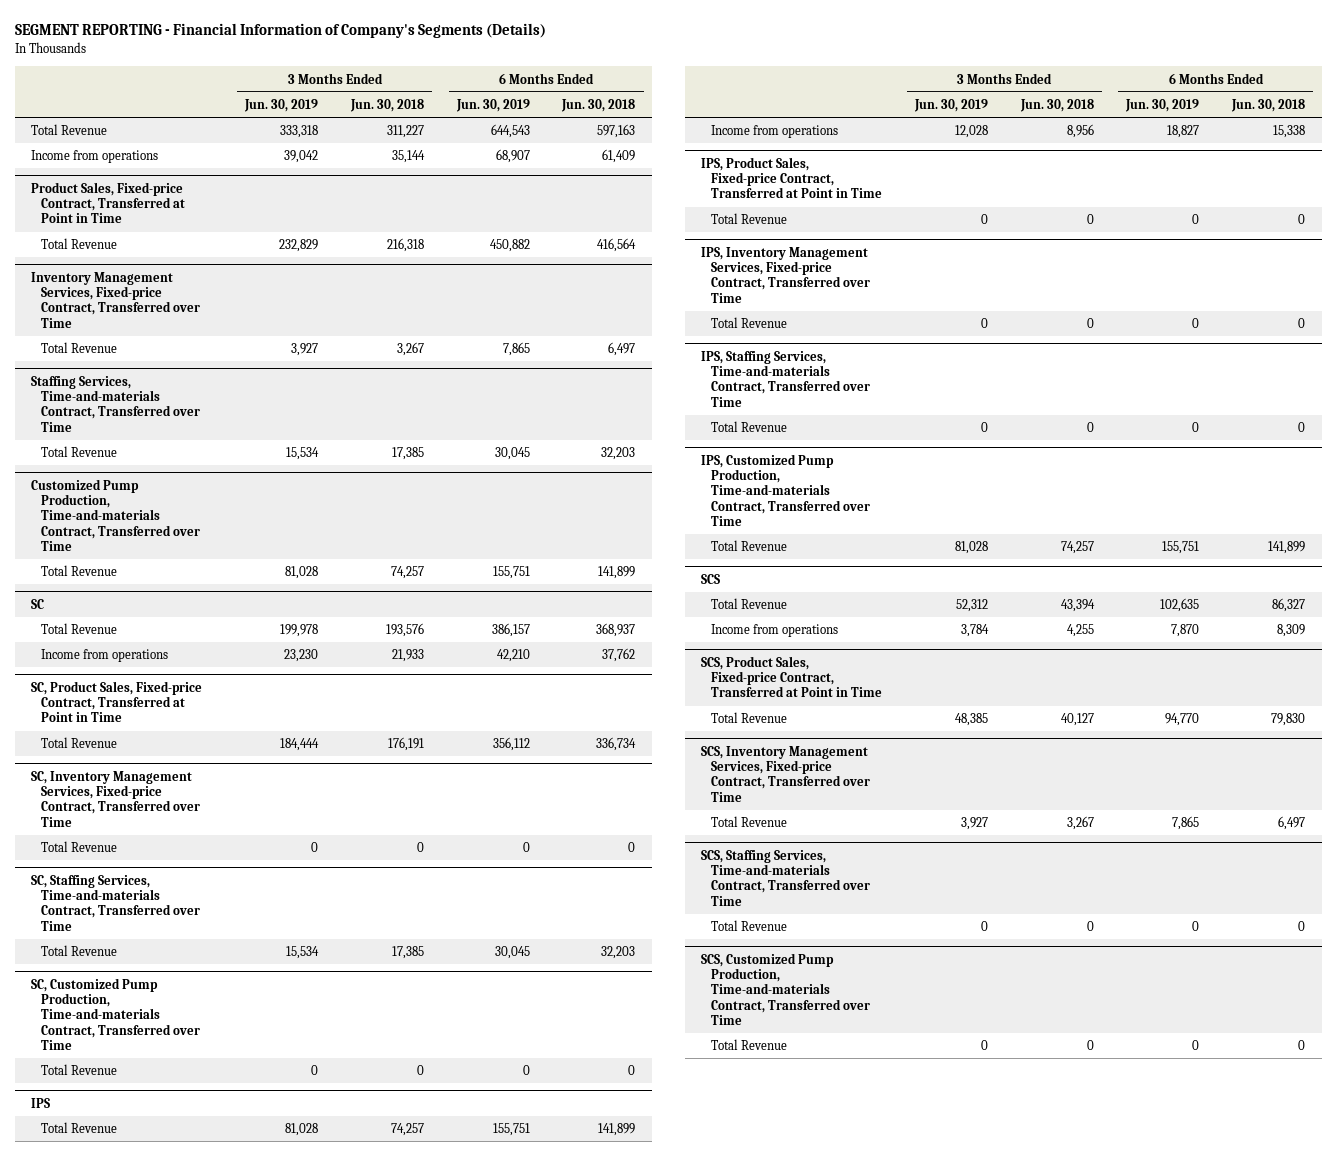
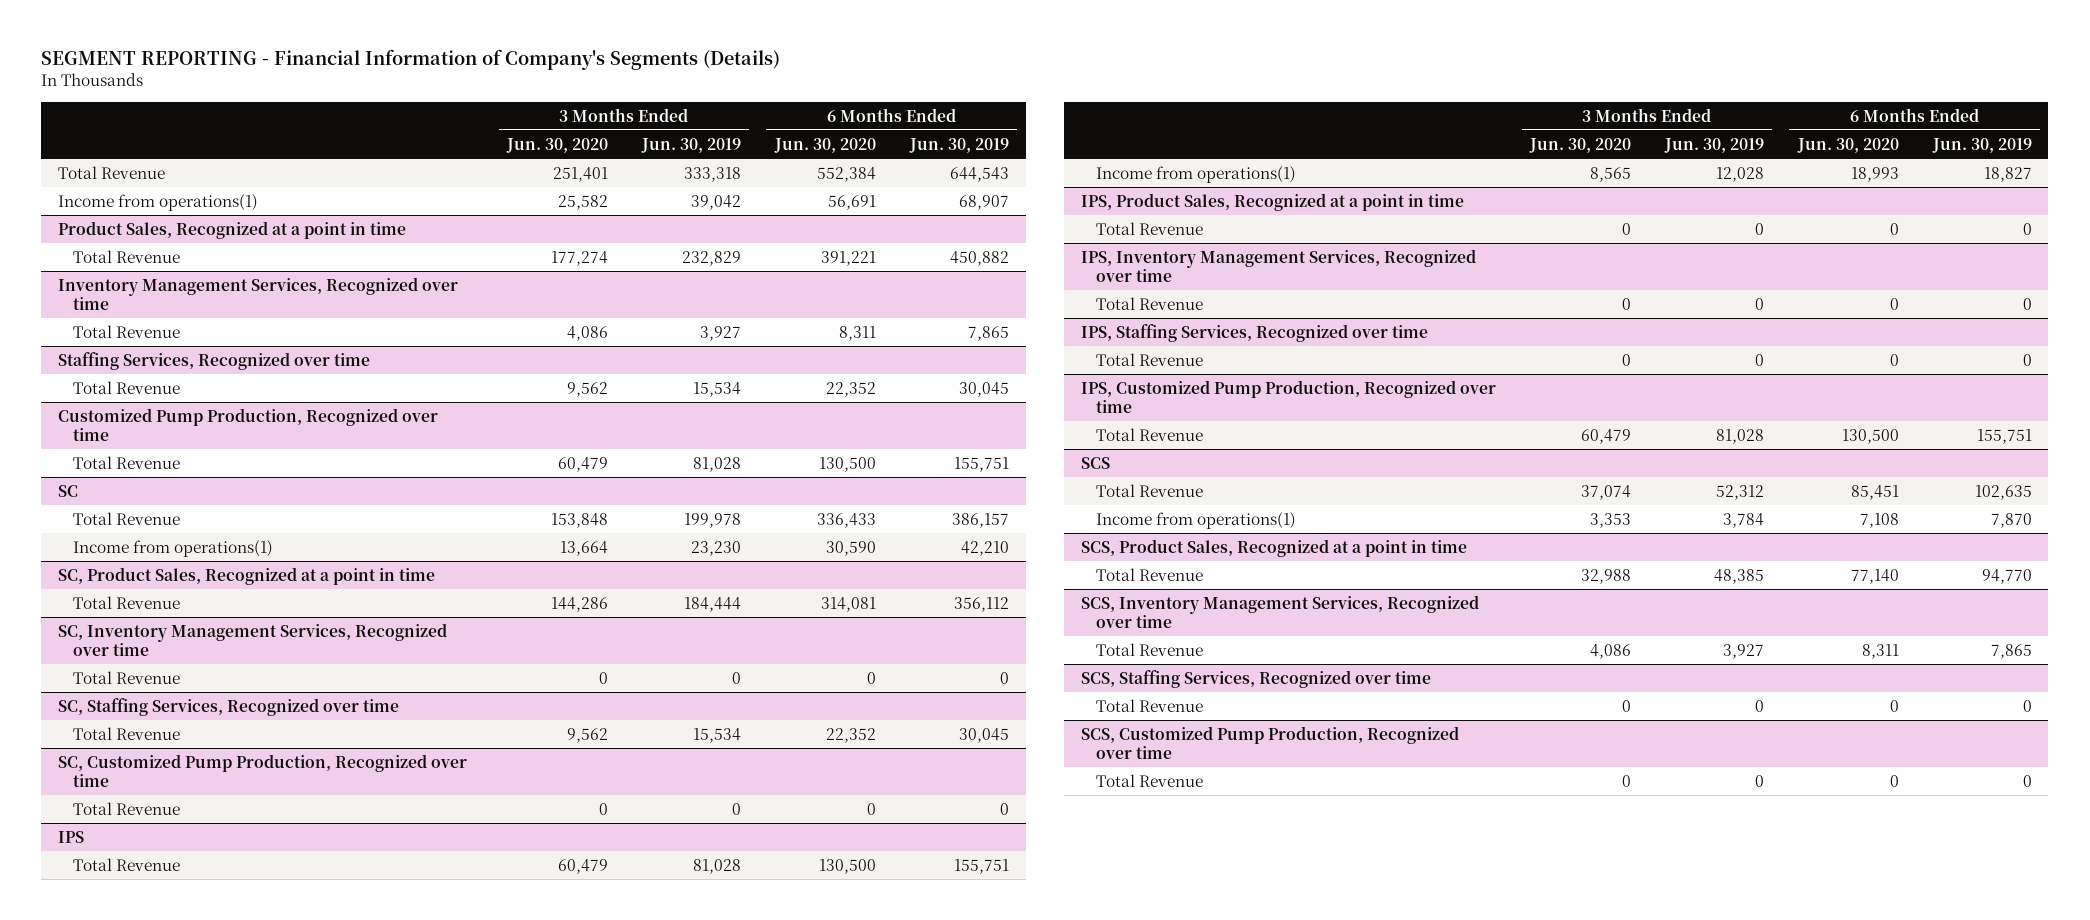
- | 3 Months Ended Jun. 30, 2019 | 3 Months Ended Jun. 30, 2018 | 6 Months Ended Jun. 30, 2019 | 6 Months Ended Jun. 30, 2018
+ | 3 Months Ended Jun. 30, 2020 | 3 Months Ended Jun. 30, 2019 | 6 Months Ended Jun. 30, 2020 | 6 Months Ended Jun. 30, 2019
- Income from operations | 39,042 | 35,144 | 68,907 | 61,409
- Product Sales, Fixed-price Contract, Transferred at Point in Time
+ Income from operations(1) | 25,582 | 39,042 | 56,691 | 68,907
+ Product Sales, Recognized at a point in time
- Inventory Management Services, Fixed-price Contract, Transferred over Time
+ Inventory Management Services, Recognized over time
- Staffing Services, Time-and-materials Contract, Transferred over Time
+ Staffing Services, Recognized over time
- Customized Pump Production, Time-and-materials Contract, Transferred over Time
+ Customized Pump Production, Recognized over time
@ SC
- Income from operations | 23,230 | 21,933 | 42,210 | 37,762
- SC, Product Sales, Fixed-price Contract, Transferred at Point in Time
@ SC
+ Income from operations(1) | 13,664 | 23,230 | 30,590 | 42,210
+ SC, Product Sales, Recognized at a point in time
- SC, Inventory Management Services, Fixed-price Contract, Transferred over Time
+ SC, Inventory Management Services, Recognized over time
- SC, Staffing Services, Time-and-materials Contract, Transferred over Time
+ SC, Staffing Services, Recognized over time
- SC, Customized Pump Production, Time-and-materials Contract, Transferred over Time
+ SC, Customized Pump Production, Recognized over time
@ IPS
- Income from operations | 12,028 | 8,956 | 18,827 | 15,338
- IPS, Product Sales, Fixed-price Contract, Transferred at Point in Time
@ IPS
+ Income from operations(1) | 8,565 | 12,028 | 18,993 | 18,827
+ IPS, Product Sales, Recognized at a point in time
- IPS, Inventory Management Services, Fixed-price Contract, Transferred over Time
+ IPS, Inventory Management Services, Recognized over time
- IPS, Staffing Services, Time-and-materials Contract, Transferred over Time
+ IPS, Staffing Services, Recognized over time
- IPS, Customized Pump Production, Time-and-materials Contract, Transferred over Time
+ IPS, Customized Pump Production, Recognized over time
@ SCS
- Income from operations | 3,784 | 4,255 | 7,870 | 8,309
- SCS, Product Sales, Fixed-price Contract, Transferred at Point in Time
@ SCS
+ Income from operations(1) | 3,353 | 3,784 | 7,108 | 7,870
+ SCS, Product Sales, Recognized at a point in time
- SCS, Inventory Management Services, Fixed-price Contract, Transferred over Time
+ SCS, Inventory Management Services, Recognized over time
- SCS, Staffing Services, Time-and-materials Contract, Transferred over Time
+ SCS, Staffing Services, Recognized over time
- SCS, Customized Pump Production, Time-and-materials Contract, Transferred over Time
+ SCS, Customized Pump Production, Recognized over time

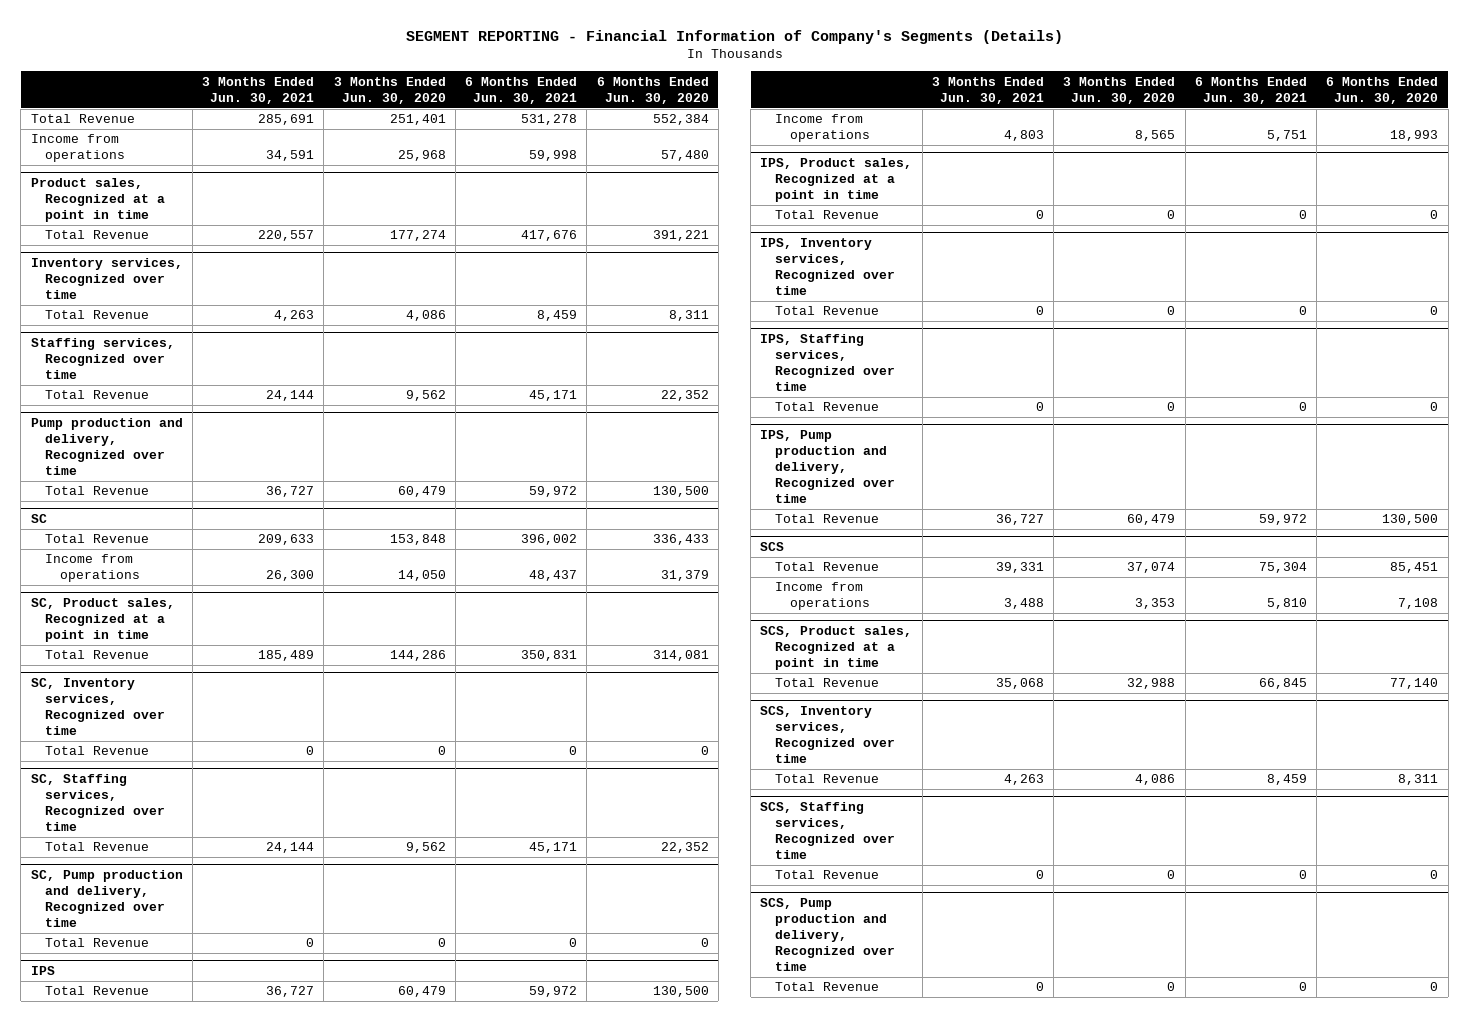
- | 3 Months Ended Jun. 30, 2020 | 3 Months Ended Jun. 30, 2019 | 6 Months Ended Jun. 30, 2020 | 6 Months Ended Jun. 30, 2019
+ | 3 Months Ended Jun. 30, 2021 | 3 Months Ended Jun. 30, 2020 | 6 Months Ended Jun. 30, 2021 | 6 Months Ended Jun. 30, 2020
- Income from operations(1) | 25,582 | 39,042 | 56,691 | 68,907
- Product Sales, Recognized at a point in time
+ Income from operations | 34,591 | 25,968 | 59,998 | 57,480
+ Product sales, Recognized at a point in time
- Inventory Management Services, Recognized over time
+ Inventory services, Recognized over time
- Staffing Services, Recognized over time
+ Staffing services, Recognized over time
- Customized Pump Production, Recognized over time
+ Pump production and delivery, Recognized over time
@ SC
- Income from operations(1) | 13,664 | 23,230 | 30,590 | 42,210
- SC, Product Sales, Recognized at a point in time
@ SC
+ Income from operations | 26,300 | 14,050 | 48,437 | 31,379
+ SC, Product sales, Recognized at a point in time
- SC, Inventory Management Services, Recognized over time
+ SC, Inventory services, Recognized over time
- SC, Staffing Services, Recognized over time
+ SC, Staffing services, Recognized over time
- SC, Customized Pump Production, Recognized over time
+ SC, Pump production and delivery, Recognized over time
@ IPS
- Income from operations(1) | 8,565 | 12,028 | 18,993 | 18,827
- IPS, Product Sales, Recognized at a point in time
@ IPS
+ Income from operations | 4,803 | 8,565 | 5,751 | 18,993
+ IPS, Product sales, Recognized at a point in time
- IPS, Inventory Management Services, Recognized over time
+ IPS, Inventory services, Recognized over time
- IPS, Staffing Services, Recognized over time
+ IPS, Staffing services, Recognized over time
- IPS, Customized Pump Production, Recognized over time
+ IPS, Pump production and delivery, Recognized over time
@ SCS
- Income from operations(1) | 3,353 | 3,784 | 7,108 | 7,870
- SCS, Product Sales, Recognized at a point in time
@ SCS
+ Income from operations | 3,488 | 3,353 | 5,810 | 7,108
+ SCS, Product sales, Recognized at a point in time
- SCS, Inventory Management Services, Recognized over time
+ SCS, Inventory services, Recognized over time
- SCS, Staffing Services, Recognized over time
+ SCS, Staffing services, Recognized over time
- SCS, Customized Pump Production, Recognized over time
+ SCS, Pump production and delivery, Recognized over time

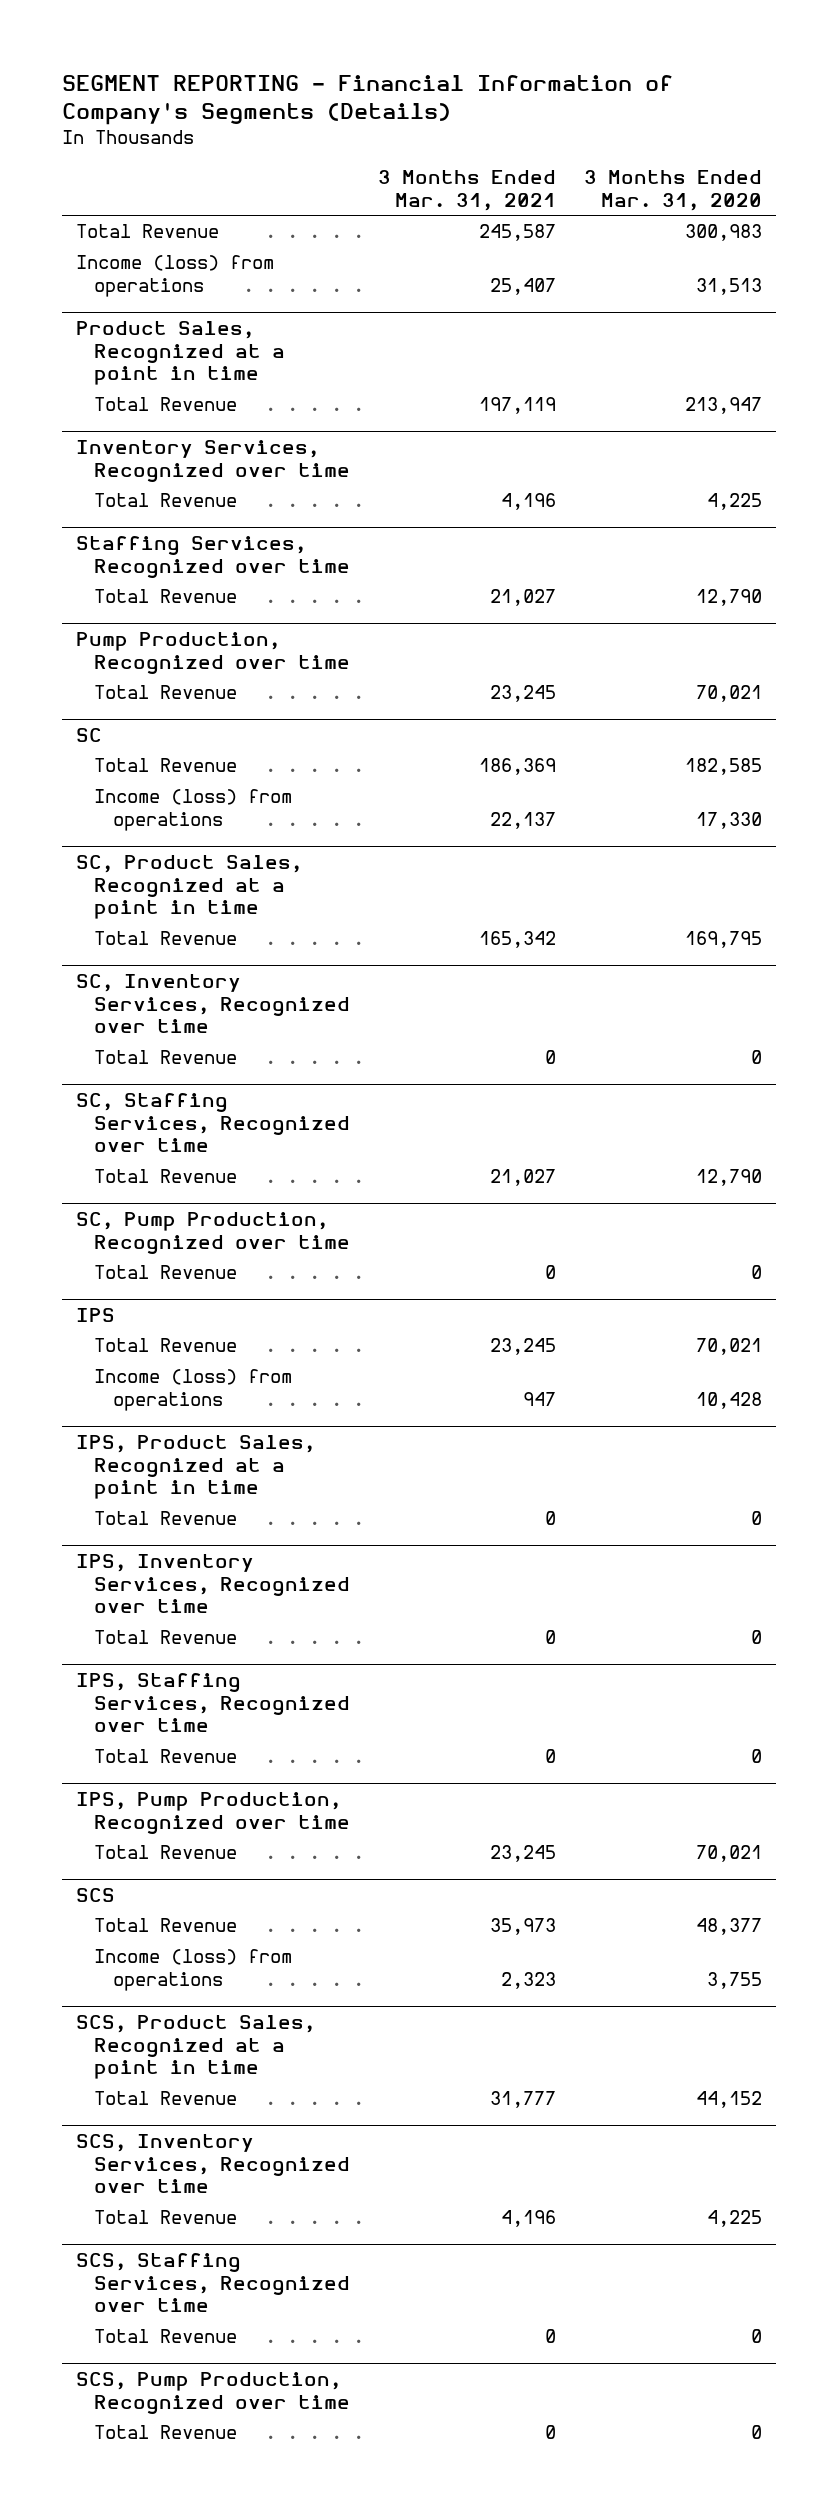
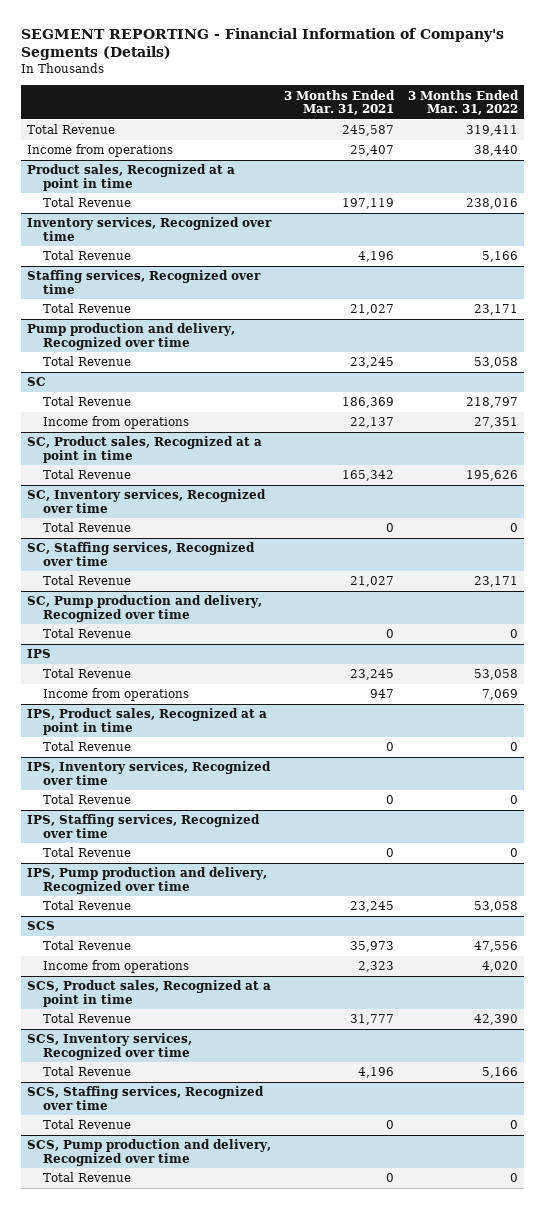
- | 3 Months Ended Mar. 31, 2021 | 3 Months Ended Mar. 31, 2020
+ | 3 Months Ended Mar. 31, 2021 | 3 Months Ended Mar. 31, 2022
- Income (loss) from operations | 25,407 | 31,513
- Product Sales, Recognized at a point in time
+ Income from operations | 25,407 | 38,440
+ Product sales, Recognized at a point in time
- Inventory Services, Recognized over time
+ Inventory services, Recognized over time
- Staffing Services, Recognized over time
+ Staffing services, Recognized over time
- Pump Production, Recognized over time
+ Pump production and delivery, Recognized over time
@ SC
- Income (loss) from operations | 22,137 | 17,330
- SC, Product Sales, Recognized at a point in time
@ SC
+ Income from operations | 22,137 | 27,351
+ SC, Product sales, Recognized at a point in time
- SC, Inventory Services, Recognized over time
+ SC, Inventory services, Recognized over time
- SC, Staffing Services, Recognized over time
+ SC, Staffing services, Recognized over time
- SC, Pump Production, Recognized over time
+ SC, Pump production and delivery, Recognized over time
@ IPS
- Income (loss) from operations | 947 | 10,428
- IPS, Product Sales, Recognized at a point in time
@ IPS
+ Income from operations | 947 | 7,069
+ IPS, Product sales, Recognized at a point in time
- IPS, Inventory Services, Recognized over time
+ IPS, Inventory services, Recognized over time
- IPS, Staffing Services, Recognized over time
+ IPS, Staffing services, Recognized over time
- IPS, Pump Production, Recognized over time
+ IPS, Pump production and delivery, Recognized over time
@ SCS
- Income (loss) from operations | 2,323 | 3,755
- SCS, Product Sales, Recognized at a point in time
@ SCS
+ Income from operations | 2,323 | 4,020
+ SCS, Product sales, Recognized at a point in time
- SCS, Inventory Services, Recognized over time
+ SCS, Inventory services, Recognized over time
- SCS, Staffing Services, Recognized over time
+ SCS, Staffing services, Recognized over time
- SCS, Pump Production, Recognized over time
+ SCS, Pump production and delivery, Recognized over time

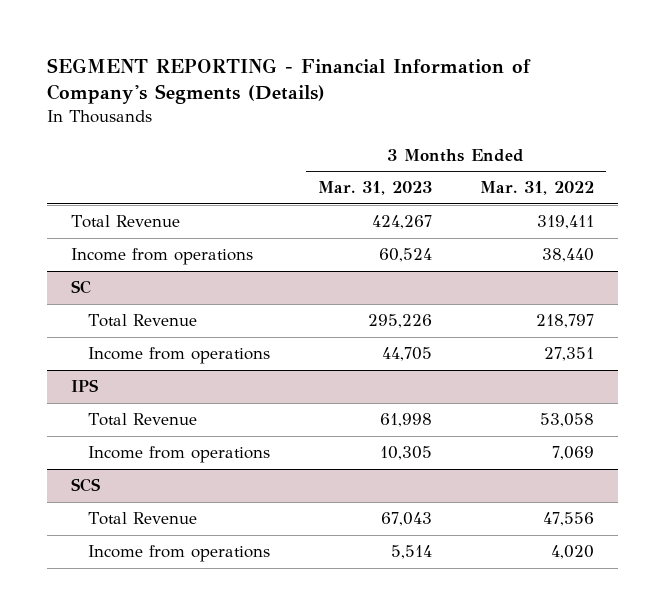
- | 3 Months Ended Mar. 31, 2021 | 3 Months Ended Mar. 31, 2022
+ | 3 Months Ended Mar. 31, 2023 | 3 Months Ended Mar. 31, 2022
- Product sales, Recognized at a point in time
- Total Revenue | 197,119 | 238,016
- Inventory services, Recognized over time
- Total Revenue | 4,196 | 5,166
- Staffing services, Recognized over time
- Total Revenue | 21,027 | 23,171
- Pump production and delivery, Recognized over time
- Total Revenue | 23,245 | 53,058
- SC, Product sales, Recognized at a point in time
- Total Revenue | 165,342 | 195,626
- SC, Inventory services, Recognized over time
- Total Revenue | 0 | 0
- SC, Staffing services, Recognized over time
- Total Revenue | 21,027 | 23,171
- SC, Pump production and delivery, Recognized over time
- Total Revenue | 0 | 0
- IPS, Product sales, Recognized at a point in time
- Total Revenue | 0 | 0
- IPS, Inventory services, Recognized over time
- Total Revenue | 0 | 0
- IPS, Staffing services, Recognized over time
- Total Revenue | 0 | 0
- IPS, Pump production and delivery, Recognized over time
- Total Revenue | 23,245 | 53,058
- SCS, Product sales, Recognized at a point in time
- Total Revenue | 31,777 | 42,390
- SCS, Inventory services, Recognized over time
- Total Revenue | 4,196 | 5,166
- SCS, Staffing services, Recognized over time
- Total Revenue | 0 | 0
- SCS, Pump production and delivery, Recognized over time
- Total Revenue | 0 | 0

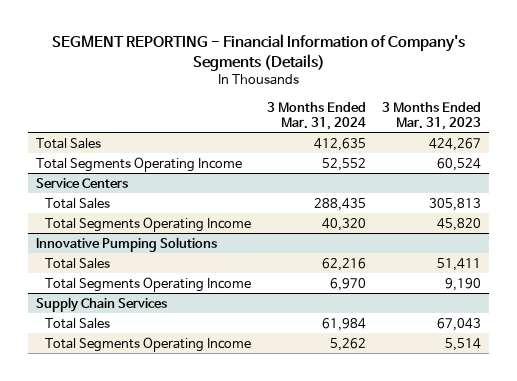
- | 3 Months Ended Mar. 31, 2023 | 3 Months Ended Mar. 31, 2022
+ | 3 Months Ended Mar. 31, 2024 | 3 Months Ended Mar. 31, 2023
- Total Revenue | 424,267 | 319,411
- Income from operations | 60,524 | 38,440
- SC
- Total Revenue | 295,226 | 218,797
- Income from operations | 44,705 | 27,351
- IPS
- Total Revenue | 61,998 | 53,058
- Income from operations | 10,305 | 7,069
- SCS
- Total Revenue | 67,043 | 47,556
- Income from operations | 5,514 | 4,020
+ Total Sales | 412,635 | 424,267
+ Total Segments Operating Income | 52,552 | 60,524
+ Service Centers
+ Total Sales | 288,435 | 305,813
+ Total Segments Operating Income | 40,320 | 45,820
+ Innovative Pumping Solutions
+ Total Sales | 62,216 | 51,411
+ Total Segments Operating Income | 6,970 | 9,190
+ Supply Chain Services
+ Total Sales | 61,984 | 67,043
+ Total Segments Operating Income | 5,262 | 5,514

